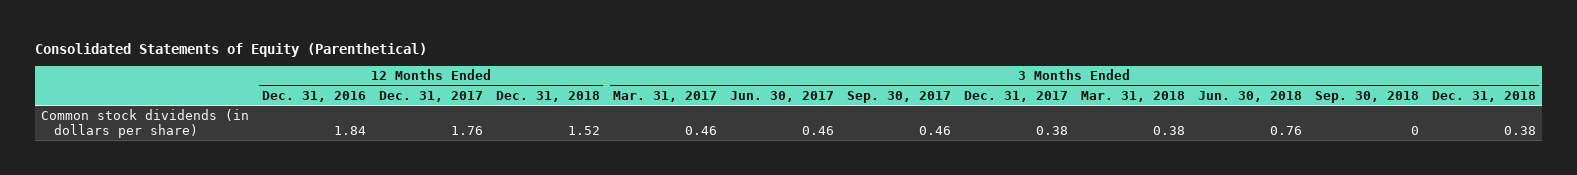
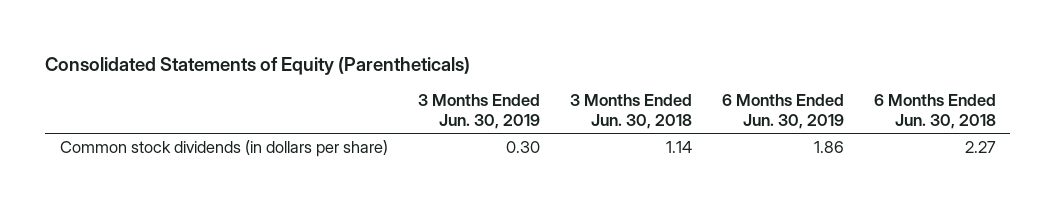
- Consolidated Statements of Equity (Parenthetical)
+ Consolidated Statements of Equity (Parentheticals)
- | 12 Months Ended Dec. 31, 2016 | 12 Months Ended Dec. 31, 2017 | 12 Months Ended Dec. 31, 2018 | 3 Months Ended Mar. 31, 2017 | 3 Months Ended Jun. 30, 2017 | 3 Months Ended Sep. 30, 2017 | 3 Months Ended Dec. 31, 2017 | 3 Months Ended Mar. 31, 2018 | 3 Months Ended Jun. 30, 2018 | 3 Months Ended Sep. 30, 2018 | 3 Months Ended Dec. 31, 2018
+ | 3 Months Ended Jun. 30, 2019 | 3 Months Ended Jun. 30, 2018 | 6 Months Ended Jun. 30, 2019 | 6 Months Ended Jun. 30, 2018
- Common stock dividends (in dollars per share) | 1.84 | 1.76 | 1.52 | 0.46 | 0.46 | 0.46 | 0.38 | 0.38 | 0.76 | 0 | 0.38
+ Common stock dividends (in dollars per share) | 0.30 | 1.14 | 1.86 | 2.27

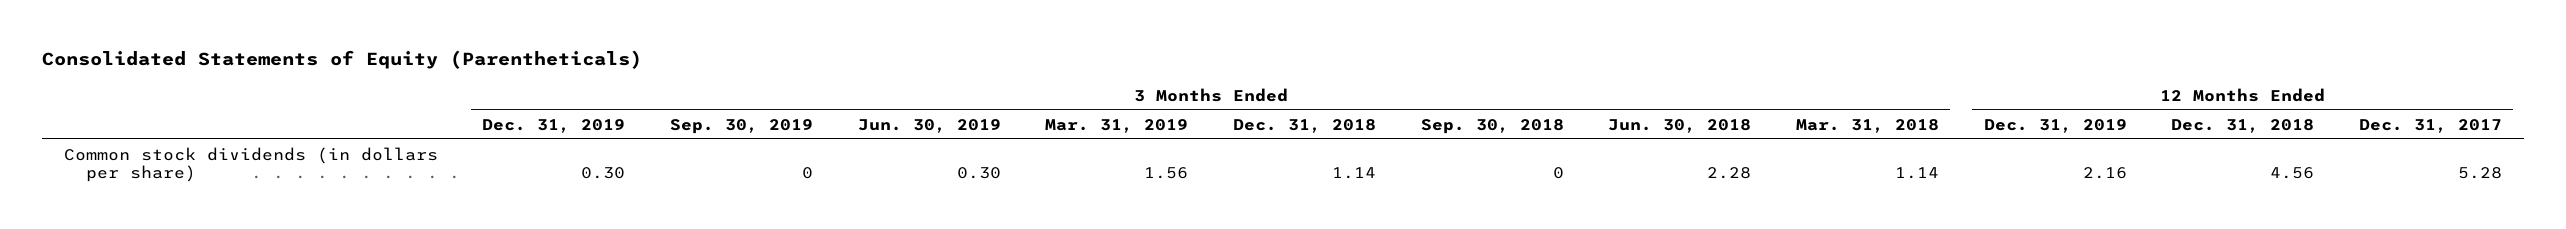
- | 3 Months Ended Jun. 30, 2019 | 3 Months Ended Jun. 30, 2018 | 6 Months Ended Jun. 30, 2019 | 6 Months Ended Jun. 30, 2018
+ | 3 Months Ended Dec. 31, 2019 | 3 Months Ended Sep. 30, 2019 | 3 Months Ended Jun. 30, 2019 | 3 Months Ended Mar. 31, 2019 | 3 Months Ended Dec. 31, 2018 | 3 Months Ended Sep. 30, 2018 | 3 Months Ended Jun. 30, 2018 | 3 Months Ended Mar. 31, 2018 | 12 Months Ended Dec. 31, 2019 | 12 Months Ended Dec. 31, 2018 | 12 Months Ended Dec. 31, 2017
- Common stock dividends (in dollars per share) | 0.30 | 1.14 | 1.86 | 2.27
+ Common stock dividends (in dollars per share) | 0.30 | 0 | 0.30 | 1.56 | 1.14 | 0 | 2.28 | 1.14 | 2.16 | 4.56 | 5.28

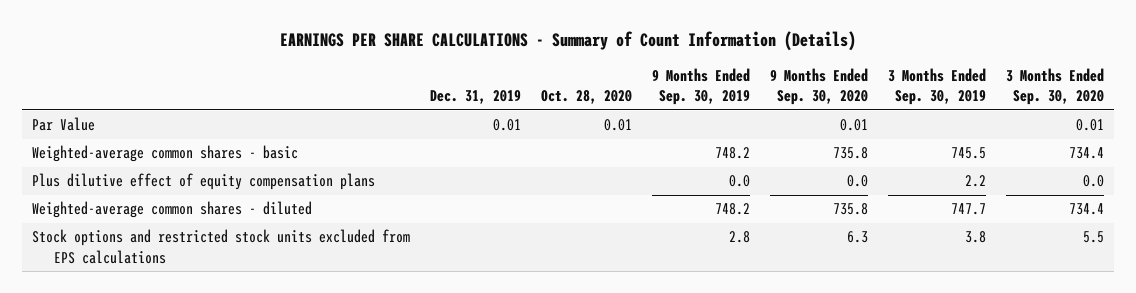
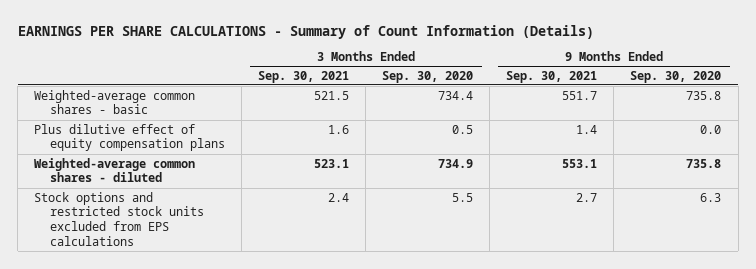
- | Dec. 31, 2019 | Oct. 28, 2020 | 9 Months Ended Sep. 30, 2019 | 9 Months Ended Sep. 30, 2020 | 3 Months Ended Sep. 30, 2019 | 3 Months Ended Sep. 30, 2020
+ | 3 Months Ended Sep. 30, 2021 | 3 Months Ended Sep. 30, 2020 | 9 Months Ended Sep. 30, 2021 | 9 Months Ended Sep. 30, 2020
- Par Value | 0.01 | 0.01 | | 0.01 | | 0.01
- Plus dilutive effect of equity compensation plans | | | 0.0 | 0.0 | 2.2 | 0.0
- Weighted-average common shares - diluted | | | 748.2 | 735.8 | 747.7 | 734.4
+ Plus dilutive effect of equity compensation plans | 1.6 | 0.5 | 1.4 | 0.0
+ Weighted-average common shares - diluted | 523.1 | 734.9 | 553.1 | 735.8

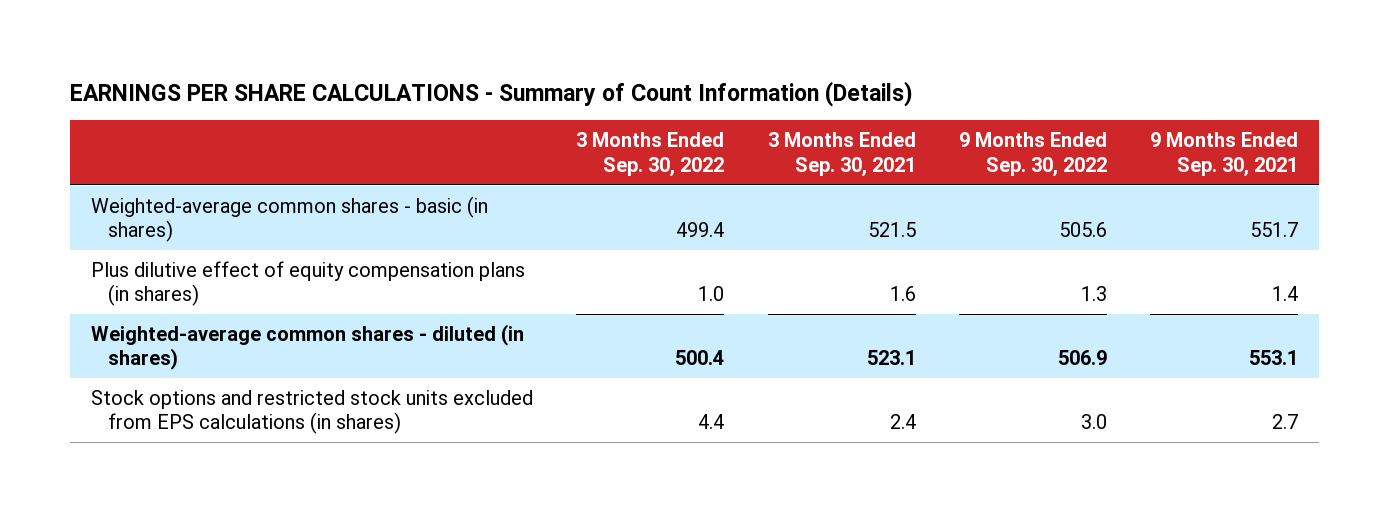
- | 3 Months Ended Sep. 30, 2021 | 3 Months Ended Sep. 30, 2020 | 9 Months Ended Sep. 30, 2021 | 9 Months Ended Sep. 30, 2020
+ | 3 Months Ended Sep. 30, 2022 | 3 Months Ended Sep. 30, 2021 | 9 Months Ended Sep. 30, 2022 | 9 Months Ended Sep. 30, 2021
- Weighted-average common shares - basic | 521.5 | 734.4 | 551.7 | 735.8
- Plus dilutive effect of equity compensation plans | 1.6 | 0.5 | 1.4 | 0.0
- Weighted-average common shares - diluted | 523.1 | 734.9 | 553.1 | 735.8
- Stock options and restricted stock units excluded from EPS calculations | 2.4 | 5.5 | 2.7 | 6.3
+ Weighted-average common shares - basic (in shares) | 499.4 | 521.5 | 505.6 | 551.7
+ Plus dilutive effect of equity compensation plans (in shares) | 1.0 | 1.6 | 1.3 | 1.4
+ Weighted-average common shares - diluted (in shares) | 500.4 | 523.1 | 506.9 | 553.1
+ Stock options and restricted stock units excluded from EPS calculations (in shares) | 4.4 | 2.4 | 3.0 | 2.7

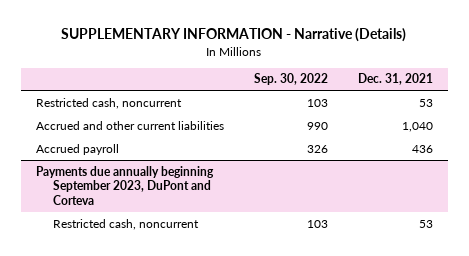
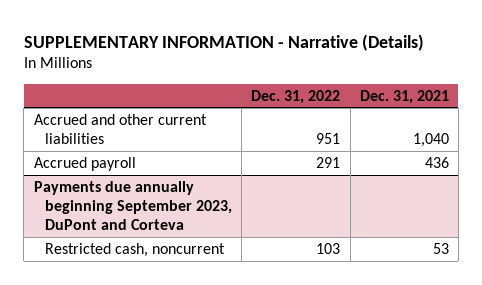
- | Sep. 30, 2022 | Dec. 31, 2021
+ | Dec. 31, 2022 | Dec. 31, 2021
- Restricted cash, noncurrent | 103 | 53

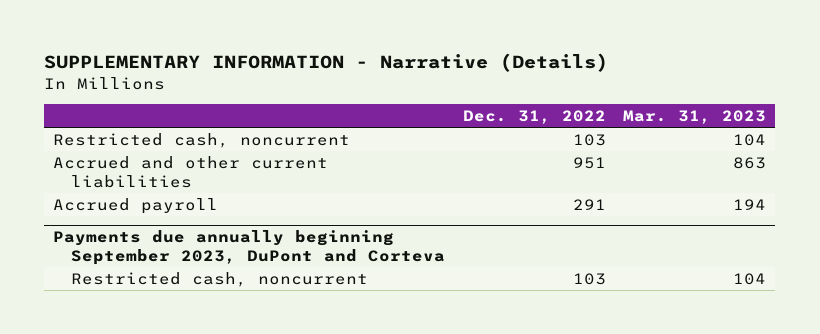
- | Dec. 31, 2022 | Dec. 31, 2021
+ | Dec. 31, 2022 | Mar. 31, 2023
+ Restricted cash, noncurrent | 103 | 104

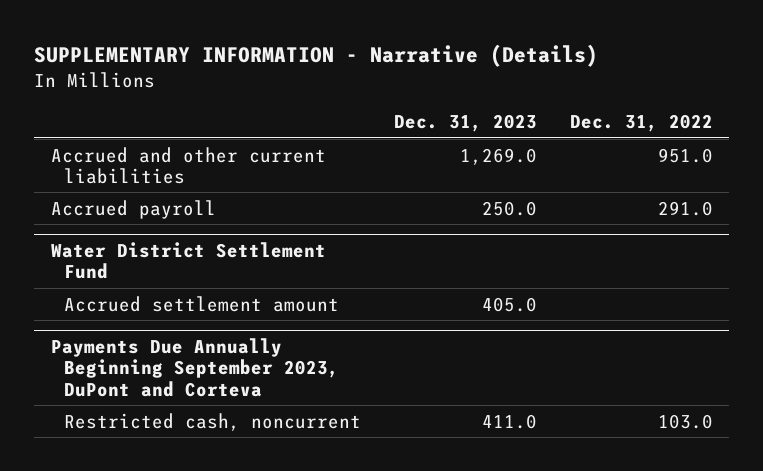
- | Dec. 31, 2022 | Mar. 31, 2023
+ | Dec. 31, 2023 | Dec. 31, 2022
- Restricted cash, noncurrent | 103 | 104
- Accrued and other current liabilities | 951 | 863
- Accrued payroll | 291 | 194
- Payments due annually beginning September 2023, DuPont and Corteva
- Restricted cash, noncurrent | 103 | 104
+ Accrued and other current liabilities | 1,269.0 | 951.0
+ Accrued payroll | 250.0 | 291.0
+ Water District Settlement Fund
+ Accrued settlement amount | 405.0 |
+ Payments Due Annually Beginning September 2023, DuPont and Corteva
+ Restricted cash, noncurrent | 411.0 | 103.0

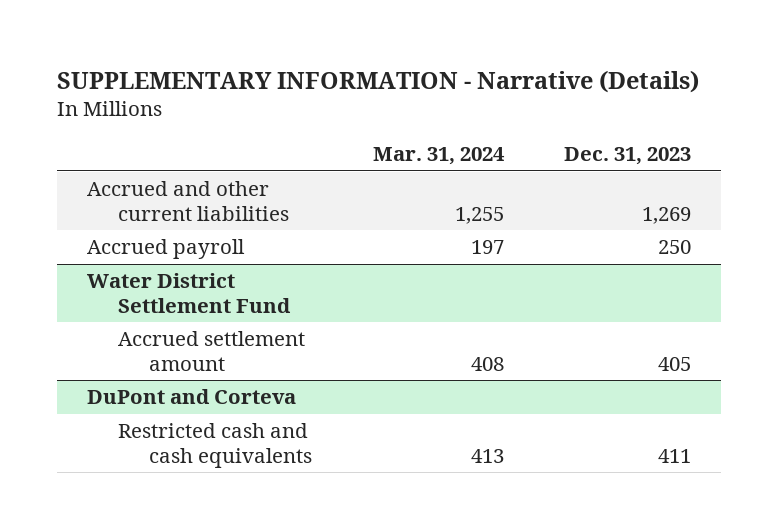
- | Dec. 31, 2023 | Dec. 31, 2022
+ | Mar. 31, 2024 | Dec. 31, 2023
- Accrued and other current liabilities | 1,269.0 | 951.0
- Accrued payroll | 250.0 | 291.0
+ Accrued and other current liabilities | 1,255 | 1,269
+ Accrued payroll | 197 | 250
@ Water District Settlement Fund
- Accrued settlement amount | 405.0 |
- Payments Due Annually Beginning September 2023, DuPont and Corteva
- Restricted cash, noncurrent | 411.0 | 103.0
@ Water District Settlement Fund
+ Accrued settlement amount | 408 | 405
+ DuPont and Corteva
+ Restricted cash and cash equivalents | 413 | 411

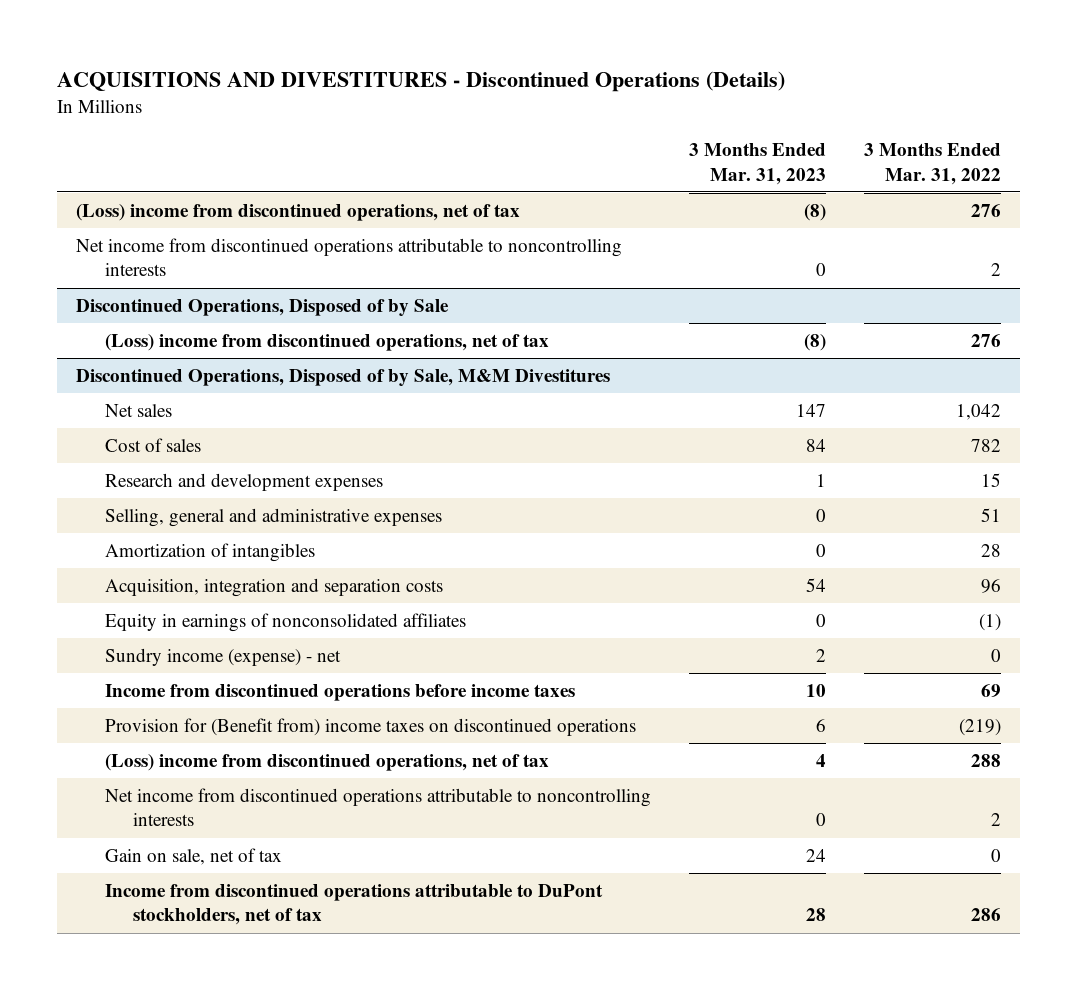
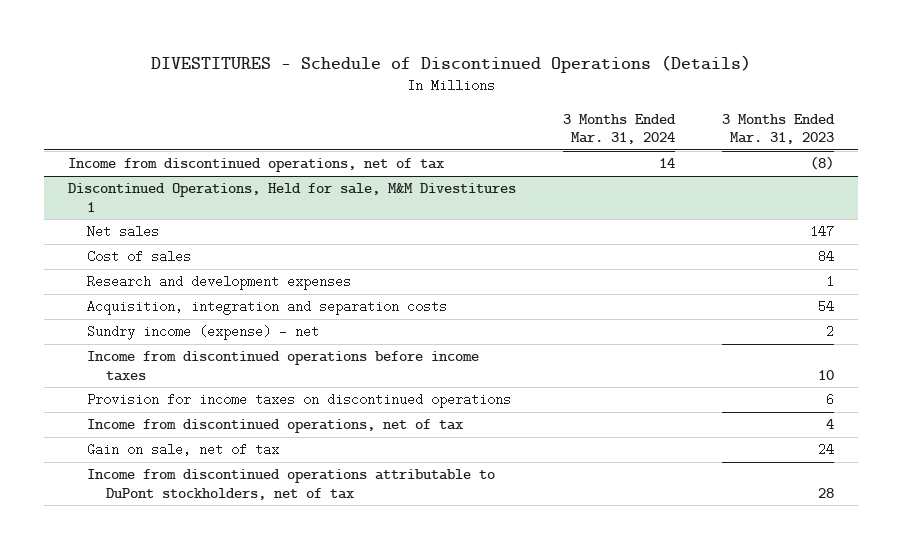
- ACQUISITIONS AND DIVESTITURES - Discontinued Operations (Details)
+ DIVESTITURES - Schedule of Discontinued Operations (Details)
- | 3 Months Ended Mar. 31, 2023 | 3 Months Ended Mar. 31, 2022
+ | 3 Months Ended Mar. 31, 2024 | 3 Months Ended Mar. 31, 2023
- (Loss) income from discontinued operations, net of tax | (8) | 276
- Net income from discontinued operations attributable to noncontrolling interests | 0 | 2
- Discontinued Operations, Disposed of by Sale
- (Loss) income from discontinued operations, net of tax | (8) | 276
- Discontinued Operations, Disposed of by Sale, M&M Divestitures
+ Income from discontinued operations, net of tax | 14 | (8)
+ Discontinued Operations, Held for sale, M&M Divestitures 1
- Selling, general and administrative expenses | 0 | 51
- Amortization of intangibles | 0 | 28
- Equity in earnings of nonconsolidated affiliates | 0 | (1)
- Provision for (Benefit from) income taxes on discontinued operations | 6 | (219)
- (Loss) income from discontinued operations, net of tax | 4 | 288
- Net income from discontinued operations attributable to noncontrolling interests | 0 | 2
+ Provision for income taxes on discontinued operations | | 6
+ Income from discontinued operations, net of tax | | 4

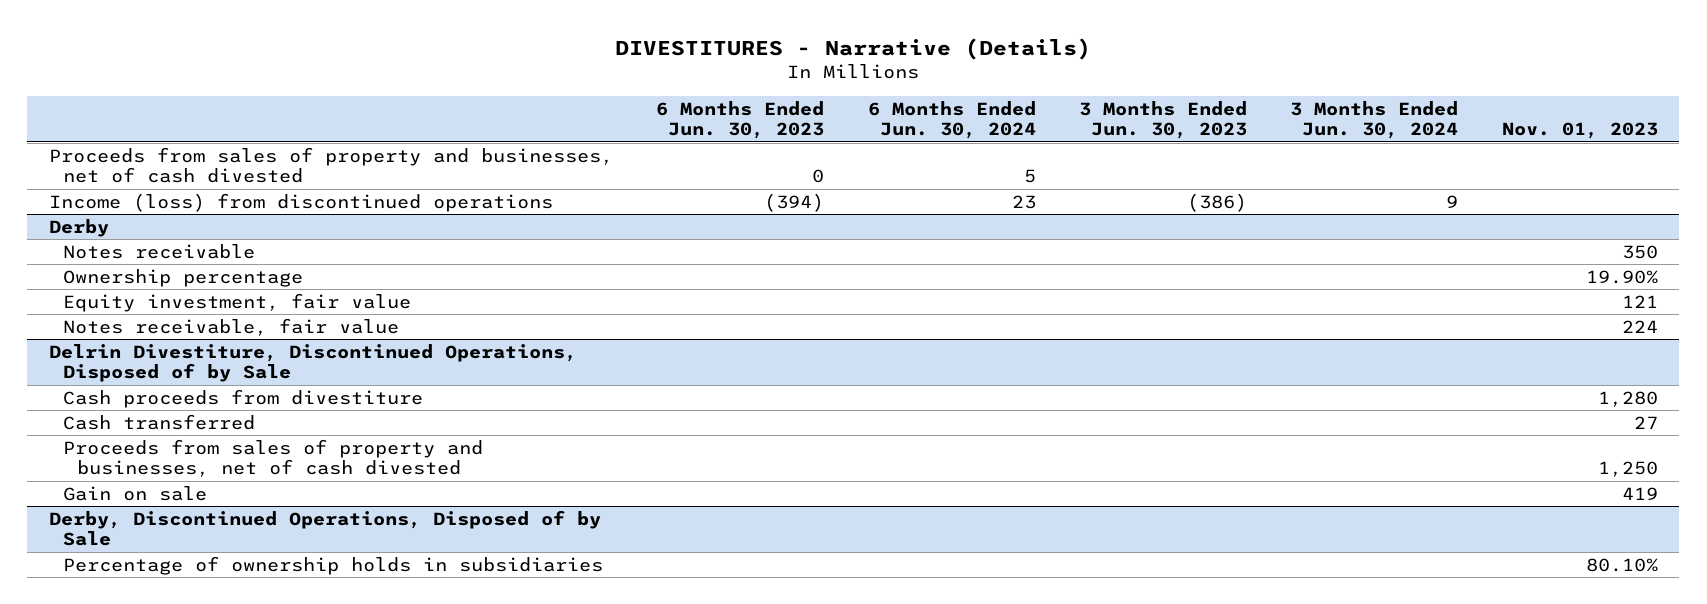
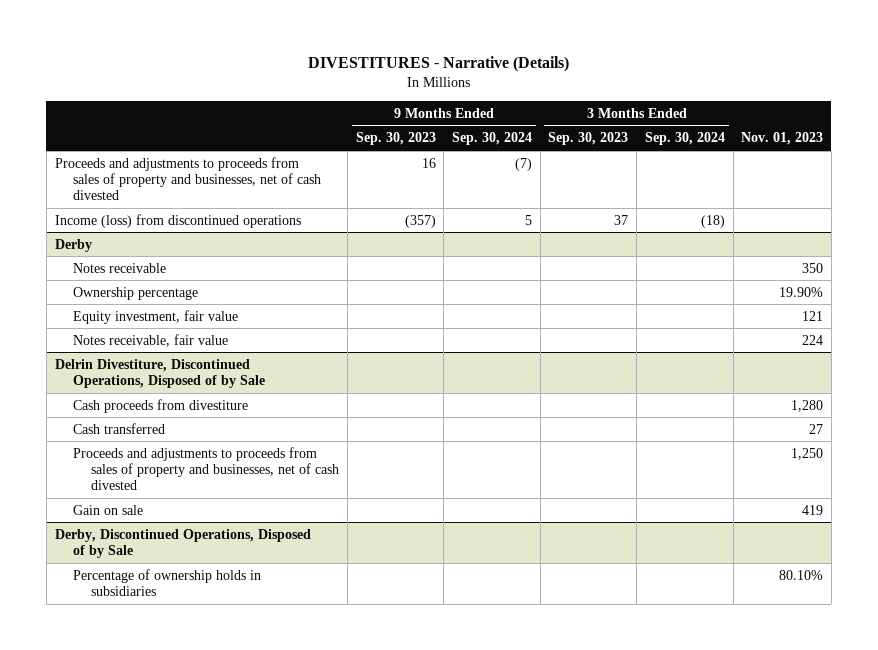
- | 6 Months Ended Jun. 30, 2023 | 6 Months Ended Jun. 30, 2024 | 3 Months Ended Jun. 30, 2023 | 3 Months Ended Jun. 30, 2024 | Nov. 01, 2023
+ | 9 Months Ended Sep. 30, 2023 | 9 Months Ended Sep. 30, 2024 | 3 Months Ended Sep. 30, 2023 | 3 Months Ended Sep. 30, 2024 | Nov. 01, 2023
- Proceeds from sales of property and businesses, net of cash divested | 0 | 5 | | |
+ Proceeds and adjustments to proceeds from sales of property and businesses, net of cash divested | 16 | (7) | | |
@ Delrin Divestiture, Discontinued Operations, Disposed of by Sale
- Proceeds from sales of property and businesses, net of cash divested | | | | | 1,250
+ Proceeds and adjustments to proceeds from sales of property and businesses, net of cash divested | | | | | 1,250

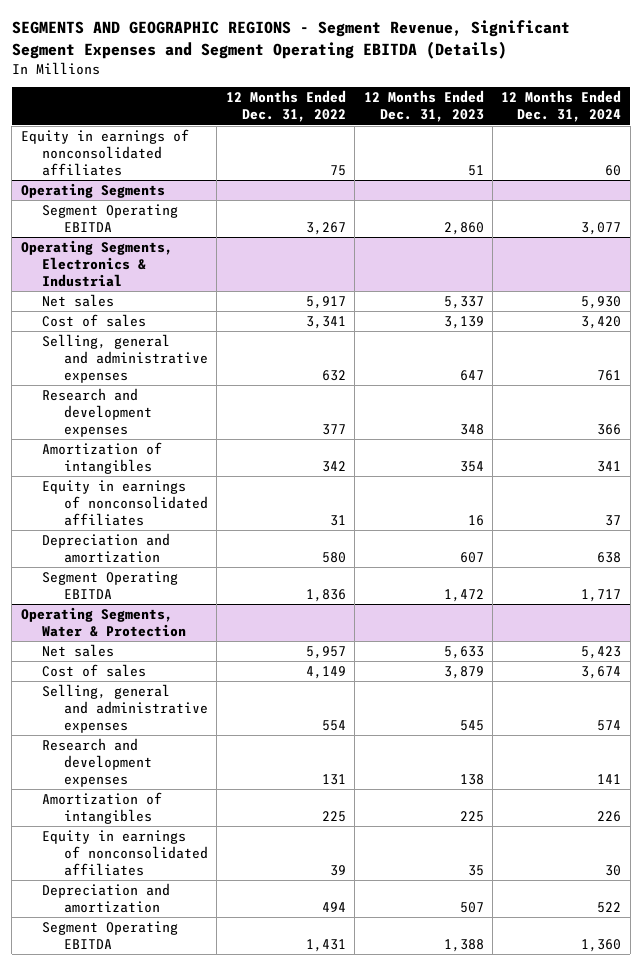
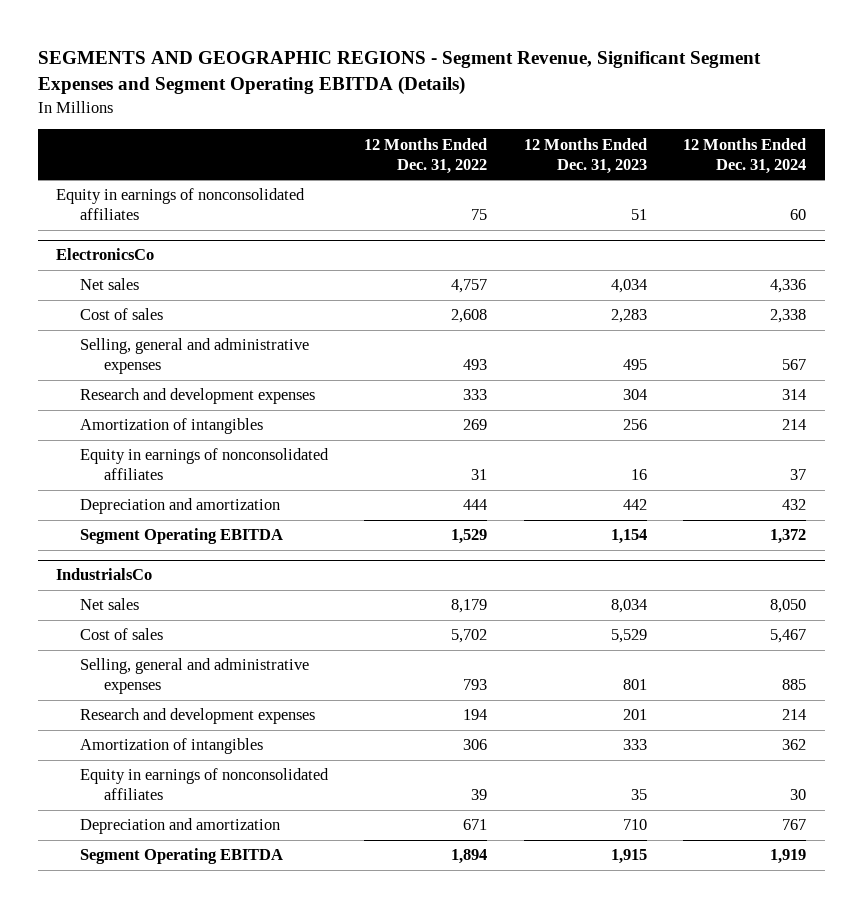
- Operating Segments
- Segment Operating EBITDA | 3,267 | 2,860 | 3,077
- Operating Segments, Electronics & Industrial
- Net sales | 5,917 | 5,337 | 5,930
- Cost of sales | 3,341 | 3,139 | 3,420
- Selling, general and administrative expenses | 632 | 647 | 761
- Research and development expenses | 377 | 348 | 366
- Amortization of intangibles | 342 | 354 | 341
+ ElectronicsCo
+ Net sales | 4,757 | 4,034 | 4,336
+ Cost of sales | 2,608 | 2,283 | 2,338
+ Selling, general and administrative expenses | 493 | 495 | 567
+ Research and development expenses | 333 | 304 | 314
+ Amortization of intangibles | 269 | 256 | 214
- Depreciation and amortization | 580 | 607 | 638
- Segment Operating EBITDA | 1,836 | 1,472 | 1,717
- Operating Segments, Water & Protection
- Net sales | 5,957 | 5,633 | 5,423
- Cost of sales | 4,149 | 3,879 | 3,674
- Selling, general and administrative expenses | 554 | 545 | 574
- Research and development expenses | 131 | 138 | 141
- Amortization of intangibles | 225 | 225 | 226
+ Depreciation and amortization | 444 | 442 | 432
+ Segment Operating EBITDA | 1,529 | 1,154 | 1,372
+ IndustrialsCo
+ Net sales | 8,179 | 8,034 | 8,050
+ Cost of sales | 5,702 | 5,529 | 5,467
+ Selling, general and administrative expenses | 793 | 801 | 885
+ Research and development expenses | 194 | 201 | 214
+ Amortization of intangibles | 306 | 333 | 362
- Depreciation and amortization | 494 | 507 | 522
- Segment Operating EBITDA | 1,431 | 1,388 | 1,360
+ Depreciation and amortization | 671 | 710 | 767
+ Segment Operating EBITDA | 1,894 | 1,915 | 1,919

